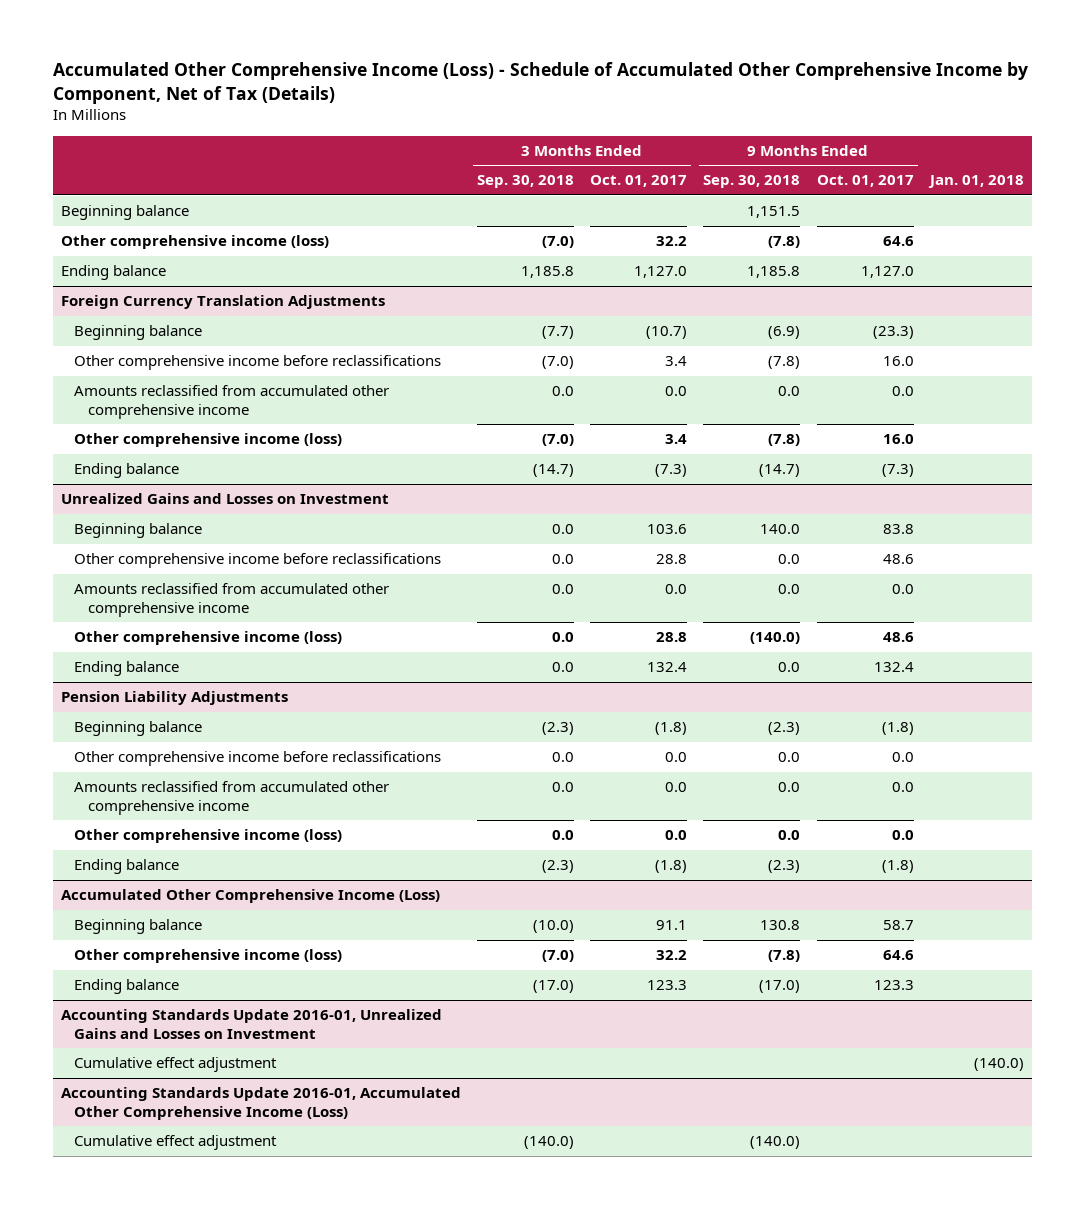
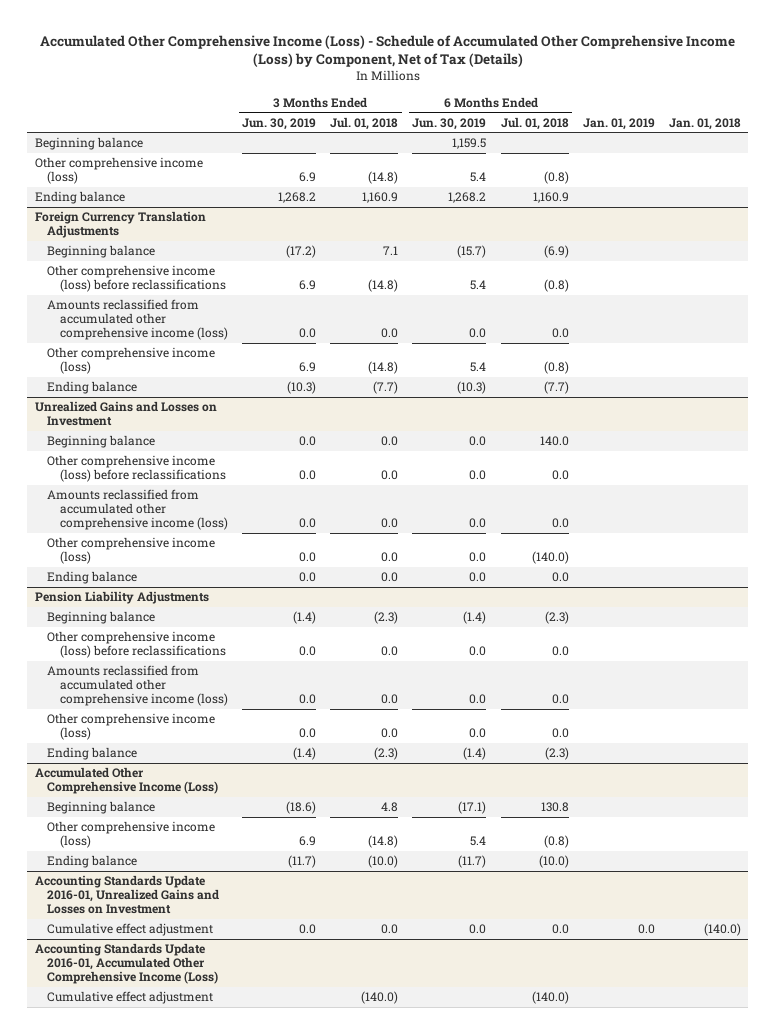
- Accumulated Other Comprehensive Income (Loss) - Schedule of Accumulated Other Comprehensive Income by Component, Net of Tax (Details)
+ Accumulated Other Comprehensive Income (Loss) - Schedule of Accumulated Other Comprehensive Income (Loss) by Component, Net of Tax (Details)
- | 3 Months Ended Sep. 30, 2018 | 3 Months Ended Oct. 01, 2017 | 9 Months Ended Sep. 30, 2018 | 9 Months Ended Oct. 01, 2017 | Jan. 01, 2018
+ | 3 Months Ended Jun. 30, 2019 | 3 Months Ended Jul. 01, 2018 | 6 Months Ended Jun. 30, 2019 | 6 Months Ended Jul. 01, 2018 | Jan. 01, 2019 | Jan. 01, 2018
@ Foreign Currency Translation Adjustments
- Other comprehensive income before reclassifications | (7.0) | 3.4 | (7.8) | 16.0 |
- Amounts reclassified from accumulated other comprehensive income | 0.0 | 0.0 | 0.0 | 0.0 |
+ Other comprehensive income (loss) before reclassifications | 6.9 | (14.8) | 5.4 | (0.8) | |
+ Amounts reclassified from accumulated other comprehensive income (loss) | 0.0 | 0.0 | 0.0 | 0.0 | |
@ Unrealized Gains and Losses on Investment
- Other comprehensive income before reclassifications | 0.0 | 28.8 | 0.0 | 48.6 |
- Amounts reclassified from accumulated other comprehensive income | 0.0 | 0.0 | 0.0 | 0.0 |
+ Other comprehensive income (loss) before reclassifications | 0.0 | 0.0 | 0.0 | 0.0 | |
+ Amounts reclassified from accumulated other comprehensive income (loss) | 0.0 | 0.0 | 0.0 | 0.0 | |
@ Pension Liability Adjustments
- Other comprehensive income before reclassifications | 0.0 | 0.0 | 0.0 | 0.0 |
- Amounts reclassified from accumulated other comprehensive income | 0.0 | 0.0 | 0.0 | 0.0 |
+ Other comprehensive income (loss) before reclassifications | 0.0 | 0.0 | 0.0 | 0.0 | |
+ Amounts reclassified from accumulated other comprehensive income (loss) | 0.0 | 0.0 | 0.0 | 0.0 | |

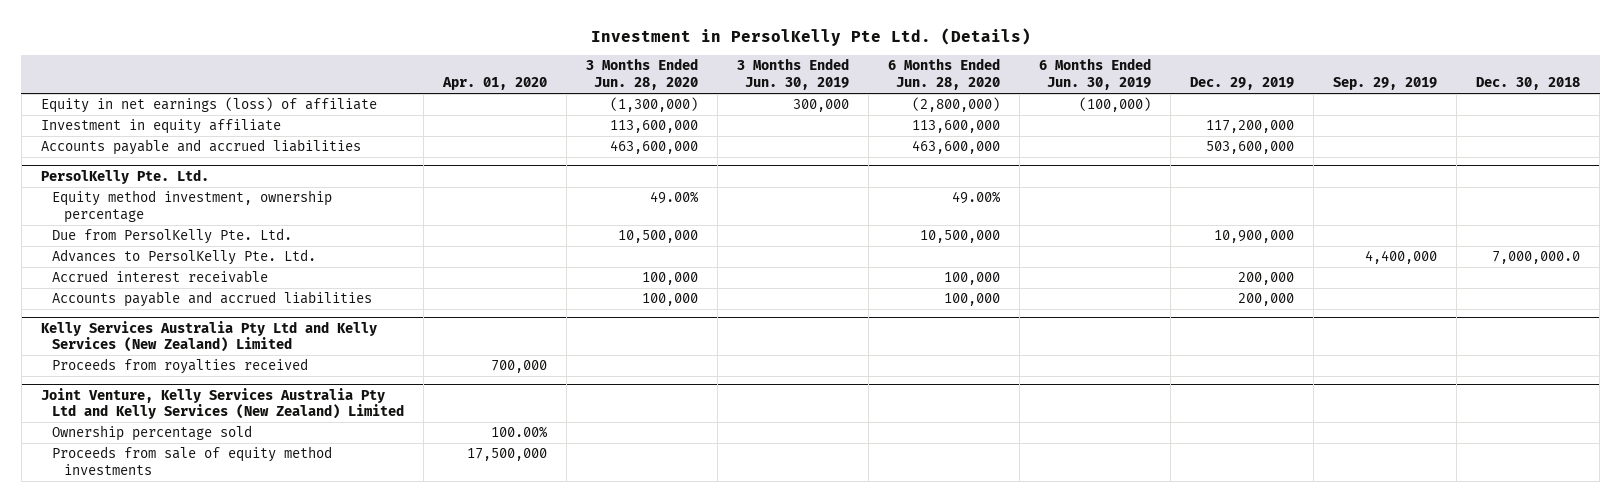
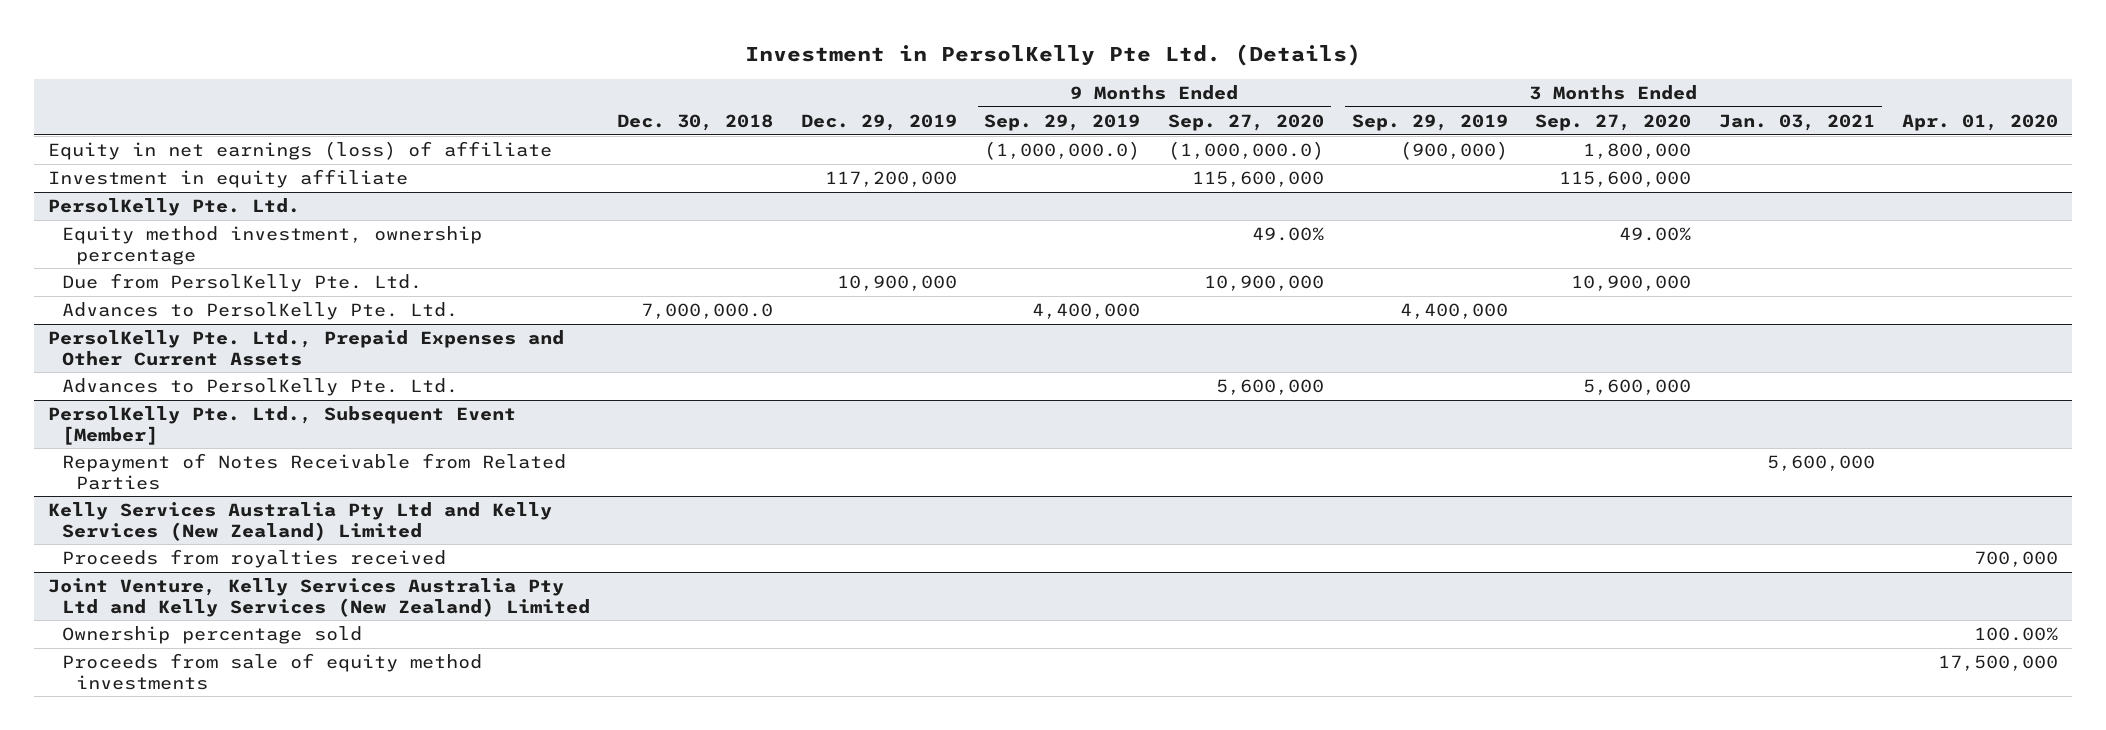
- | Apr. 01, 2020 | 3 Months Ended Jun. 28, 2020 | 3 Months Ended Jun. 30, 2019 | 6 Months Ended Jun. 28, 2020 | 6 Months Ended Jun. 30, 2019 | Dec. 29, 2019 | Sep. 29, 2019 | Dec. 30, 2018
+ | Dec. 30, 2018 | Dec. 29, 2019 | 9 Months Ended Sep. 29, 2019 | 9 Months Ended Sep. 27, 2020 | 3 Months Ended Sep. 29, 2019 | 3 Months Ended Sep. 27, 2020 | 3 Months Ended Jan. 03, 2021 | Apr. 01, 2020
- Accounts payable and accrued liabilities | | 463,600,000 | | 463,600,000 | | 503,600,000 | |
@ PersolKelly Pte. Ltd.
- Accrued interest receivable | | 100,000 | | 100,000 | | 200,000 | |
- Accounts payable and accrued liabilities | | 100,000 | | 100,000 | | 200,000 | |
+ PersolKelly Pte. Ltd., Prepaid Expenses and Other Current Assets
+ Advances to PersolKelly Pte. Ltd. | | | | 5,600,000 | | 5,600,000 | |
+ PersolKelly Pte. Ltd., Subsequent Event [Member]
+ Repayment of Notes Receivable from Related Parties | | | | | | | 5,600,000 |

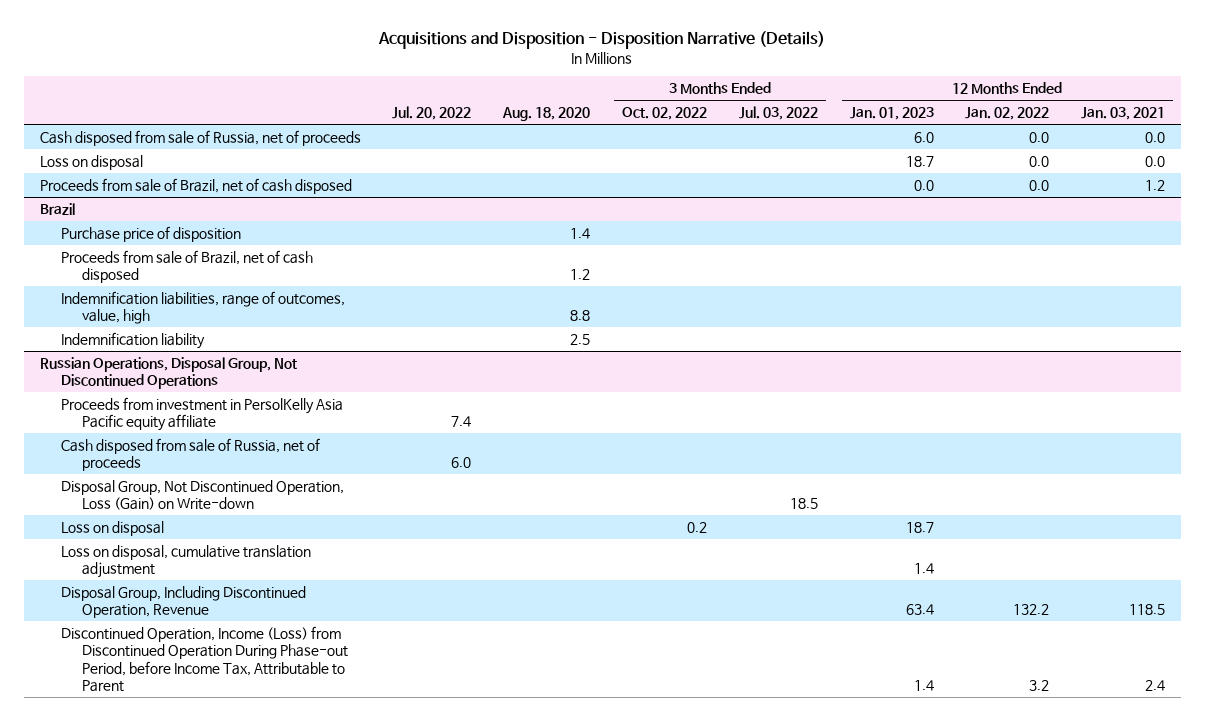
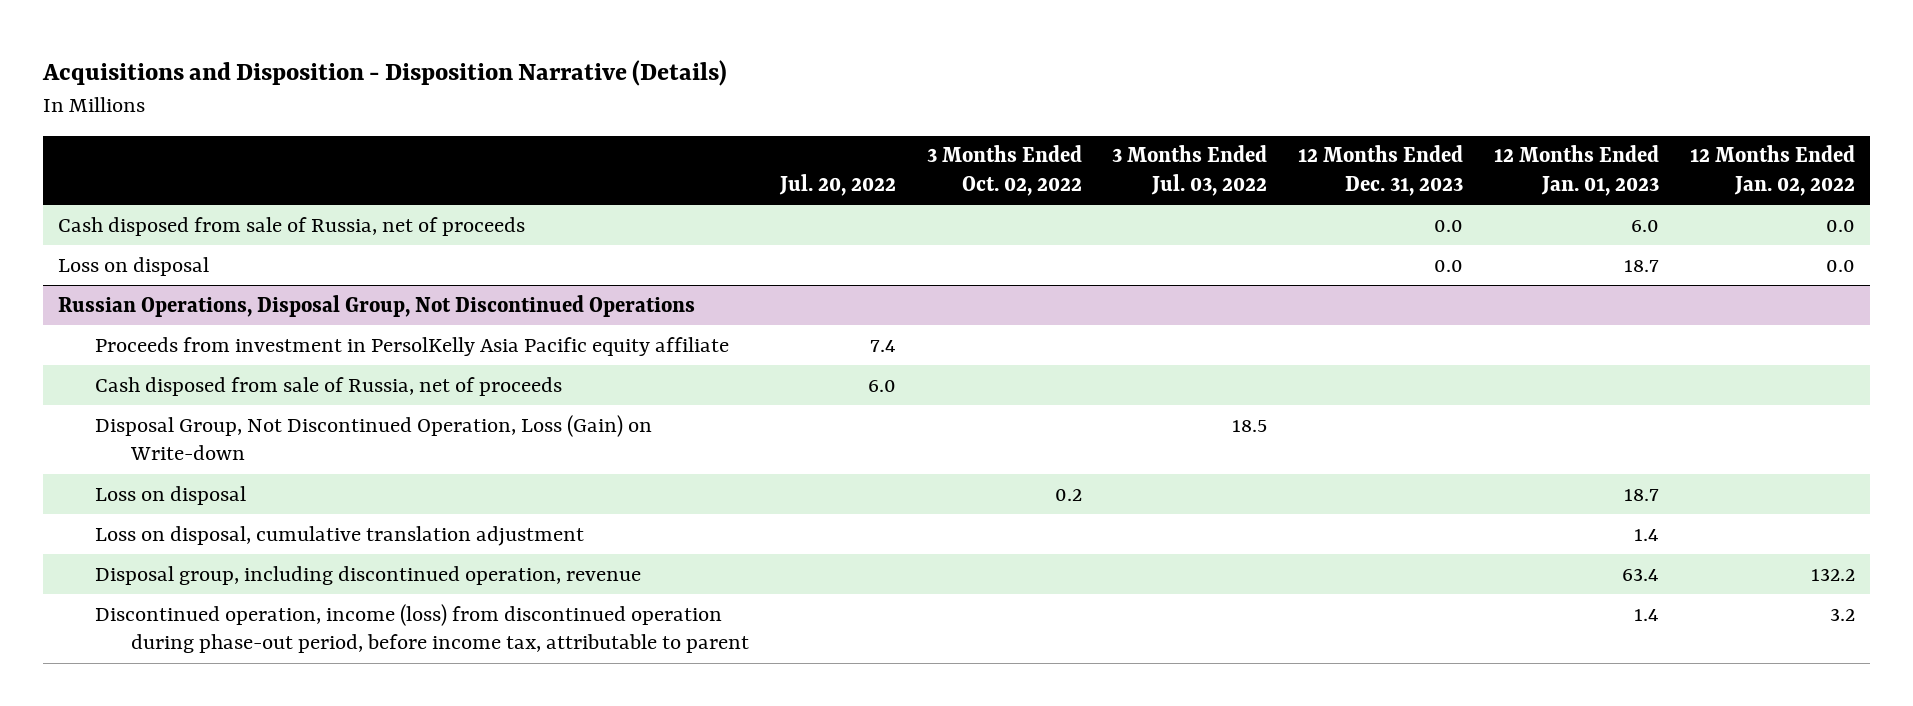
- | Jul. 20, 2022 | Aug. 18, 2020 | 3 Months Ended Oct. 02, 2022 | 3 Months Ended Jul. 03, 2022 | 12 Months Ended Jan. 01, 2023 | 12 Months Ended Jan. 02, 2022 | 12 Months Ended Jan. 03, 2021
+ | Jul. 20, 2022 | 3 Months Ended Oct. 02, 2022 | 3 Months Ended Jul. 03, 2022 | 12 Months Ended Dec. 31, 2023 | 12 Months Ended Jan. 01, 2023 | 12 Months Ended Jan. 02, 2022
- Proceeds from sale of Brazil, net of cash disposed | | | | | 0.0 | 0.0 | 1.2
- Brazil
- Purchase price of disposition | | 1.4 | | | | |
- Proceeds from sale of Brazil, net of cash disposed | | 1.2 | | | | |
- Indemnification liabilities, range of outcomes, value, high | | 8.8 | | | | |
- Indemnification liability | | 2.5 | | | | |
@ Russian Operations, Disposal Group, Not Discontinued Operations
- Disposal Group, Including Discontinued Operation, Revenue | | | | | 63.4 | 132.2 | 118.5
- Discontinued Operation, Income (Loss) from Discontinued Operation During Phase-out Period, before Income Tax, Attributable to Parent | | | | | 1.4 | 3.2 | 2.4
+ Disposal group, including discontinued operation, revenue | | | | | 63.4 | 132.2
+ Discontinued operation, income (loss) from discontinued operation during phase-out period, before income tax, attributable to parent | | | | | 1.4 | 3.2

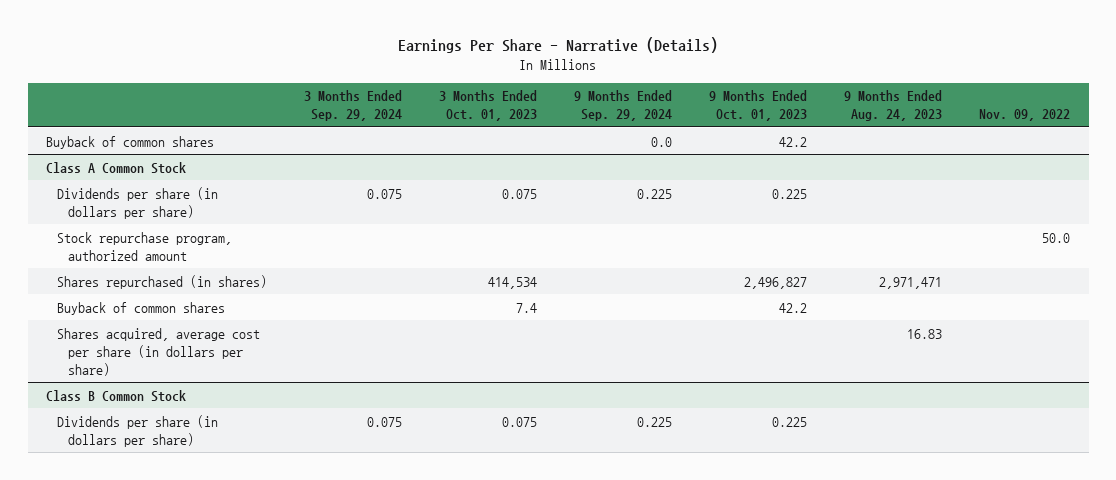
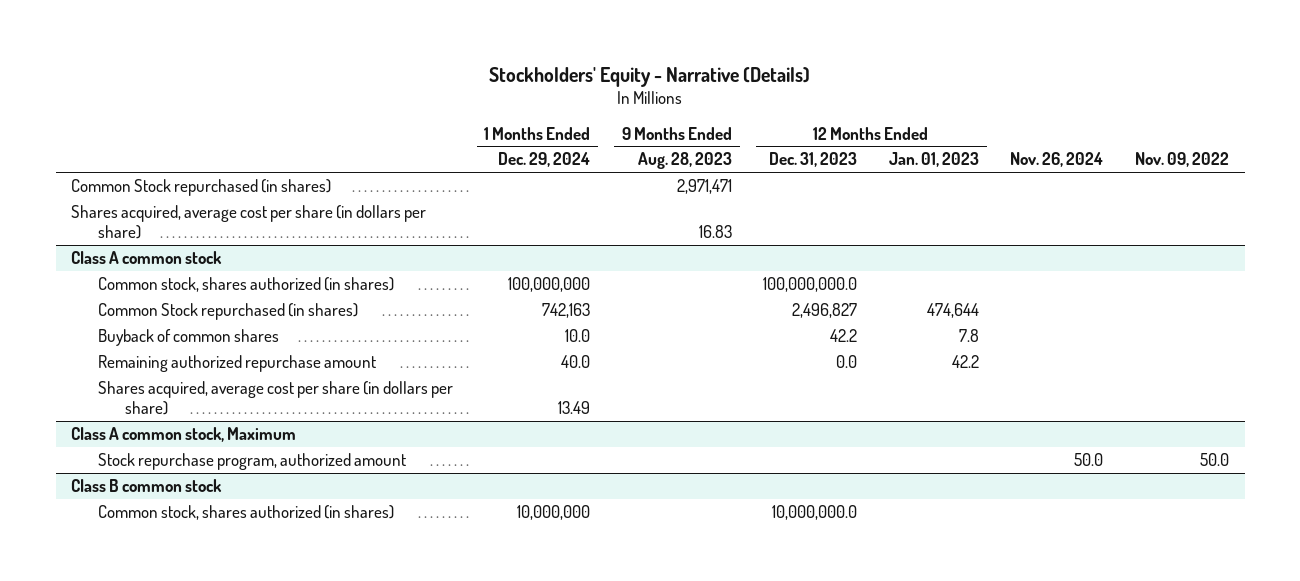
- Earnings Per Share - Narrative (Details)
+ Stockholders' Equity - Narrative (Details)
- | 3 Months Ended Sep. 29, 2024 | 3 Months Ended Oct. 01, 2023 | 9 Months Ended Sep. 29, 2024 | 9 Months Ended Oct. 01, 2023 | 9 Months Ended Aug. 24, 2023 | Nov. 09, 2022
+ | 1 Months Ended Dec. 29, 2024 | 9 Months Ended Aug. 28, 2023 | 12 Months Ended Dec. 31, 2023 | 12 Months Ended Jan. 01, 2023 | Nov. 26, 2024 | Nov. 09, 2022
- Buyback of common shares | | | 0.0 | 42.2 | |
- Class A Common Stock
- Dividends per share (in dollars per share) | 0.075 | 0.075 | 0.225 | 0.225 | |
- Stock repurchase program, authorized amount | | | | | | 50.0
- Shares repurchased (in shares) | | 414,534 | | 2,496,827 | 2,971,471 |
+ Common Stock repurchased (in shares) | | 2,971,471 | | | |
+ Shares acquired, average cost per share (in dollars per share) | | 16.83 | | | |
+ Class A common stock
+ Common stock, shares authorized (in shares) | 100,000,000 | | 100,000,000.0 | | |
+ Common Stock repurchased (in shares) | 742,163 | | 2,496,827 | 474,644 | |
+ Remaining authorized repurchase amount | 40.0 | | 0.0 | 42.2 | |
- Class B Common Stock
- Dividends per share (in dollars per share) | 0.075 | 0.075 | 0.225 | 0.225 | |
+ Class A common stock, Maximum
+ Stock repurchase program, authorized amount | | | | | 50.0 | 50.0
+ Class B common stock
+ Common stock, shares authorized (in shares) | 10,000,000 | | 10,000,000.0 | | |

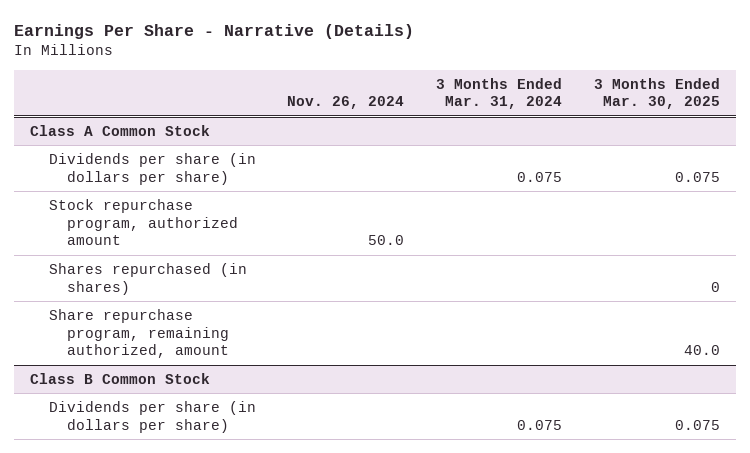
- Stockholders' Equity - Narrative (Details)
+ Earnings Per Share - Narrative (Details)
- | 1 Months Ended Dec. 29, 2024 | 9 Months Ended Aug. 28, 2023 | 12 Months Ended Dec. 31, 2023 | 12 Months Ended Jan. 01, 2023 | Nov. 26, 2024 | Nov. 09, 2022
+ | Nov. 26, 2024 | 3 Months Ended Mar. 31, 2024 | 3 Months Ended Mar. 30, 2025
- Common Stock repurchased (in shares) | | 2,971,471 | | | |
- Shares acquired, average cost per share (in dollars per share) | | 16.83 | | | |
- Class A common stock
- Common stock, shares authorized (in shares) | 100,000,000 | | 100,000,000.0 | | |
- Common Stock repurchased (in shares) | 742,163 | | 2,496,827 | 474,644 | |
- Buyback of common shares | 10.0 | | 42.2 | 7.8 | |
- Remaining authorized repurchase amount | 40.0 | | 0.0 | 42.2 | |
- Shares acquired, average cost per share (in dollars per share) | 13.49 | | | | |
- Class A common stock, Maximum
- Stock repurchase program, authorized amount | | | | | 50.0 | 50.0
- Class B common stock
- Common stock, shares authorized (in shares) | 10,000,000 | | 10,000,000.0 | | |
+ Class A Common Stock
+ Dividends per share (in dollars per share) | | 0.075 | 0.075
+ Stock repurchase program, authorized amount | 50.0 | |
+ Shares repurchased (in shares) | | | 0
+ Share repurchase program, remaining authorized, amount | | | 40.0
+ Class B Common Stock
+ Dividends per share (in dollars per share) | | 0.075 | 0.075

